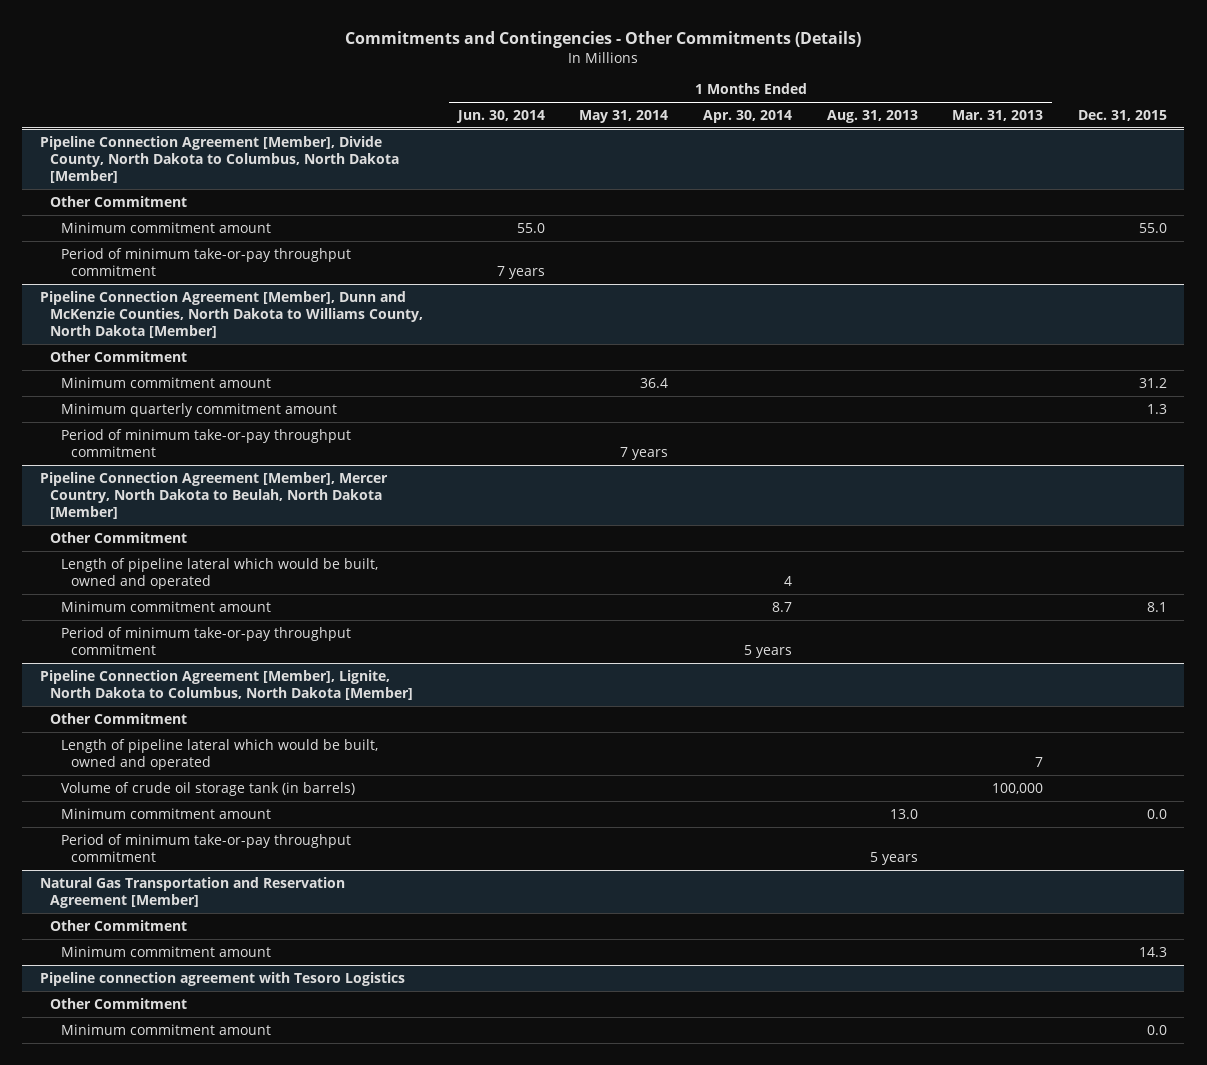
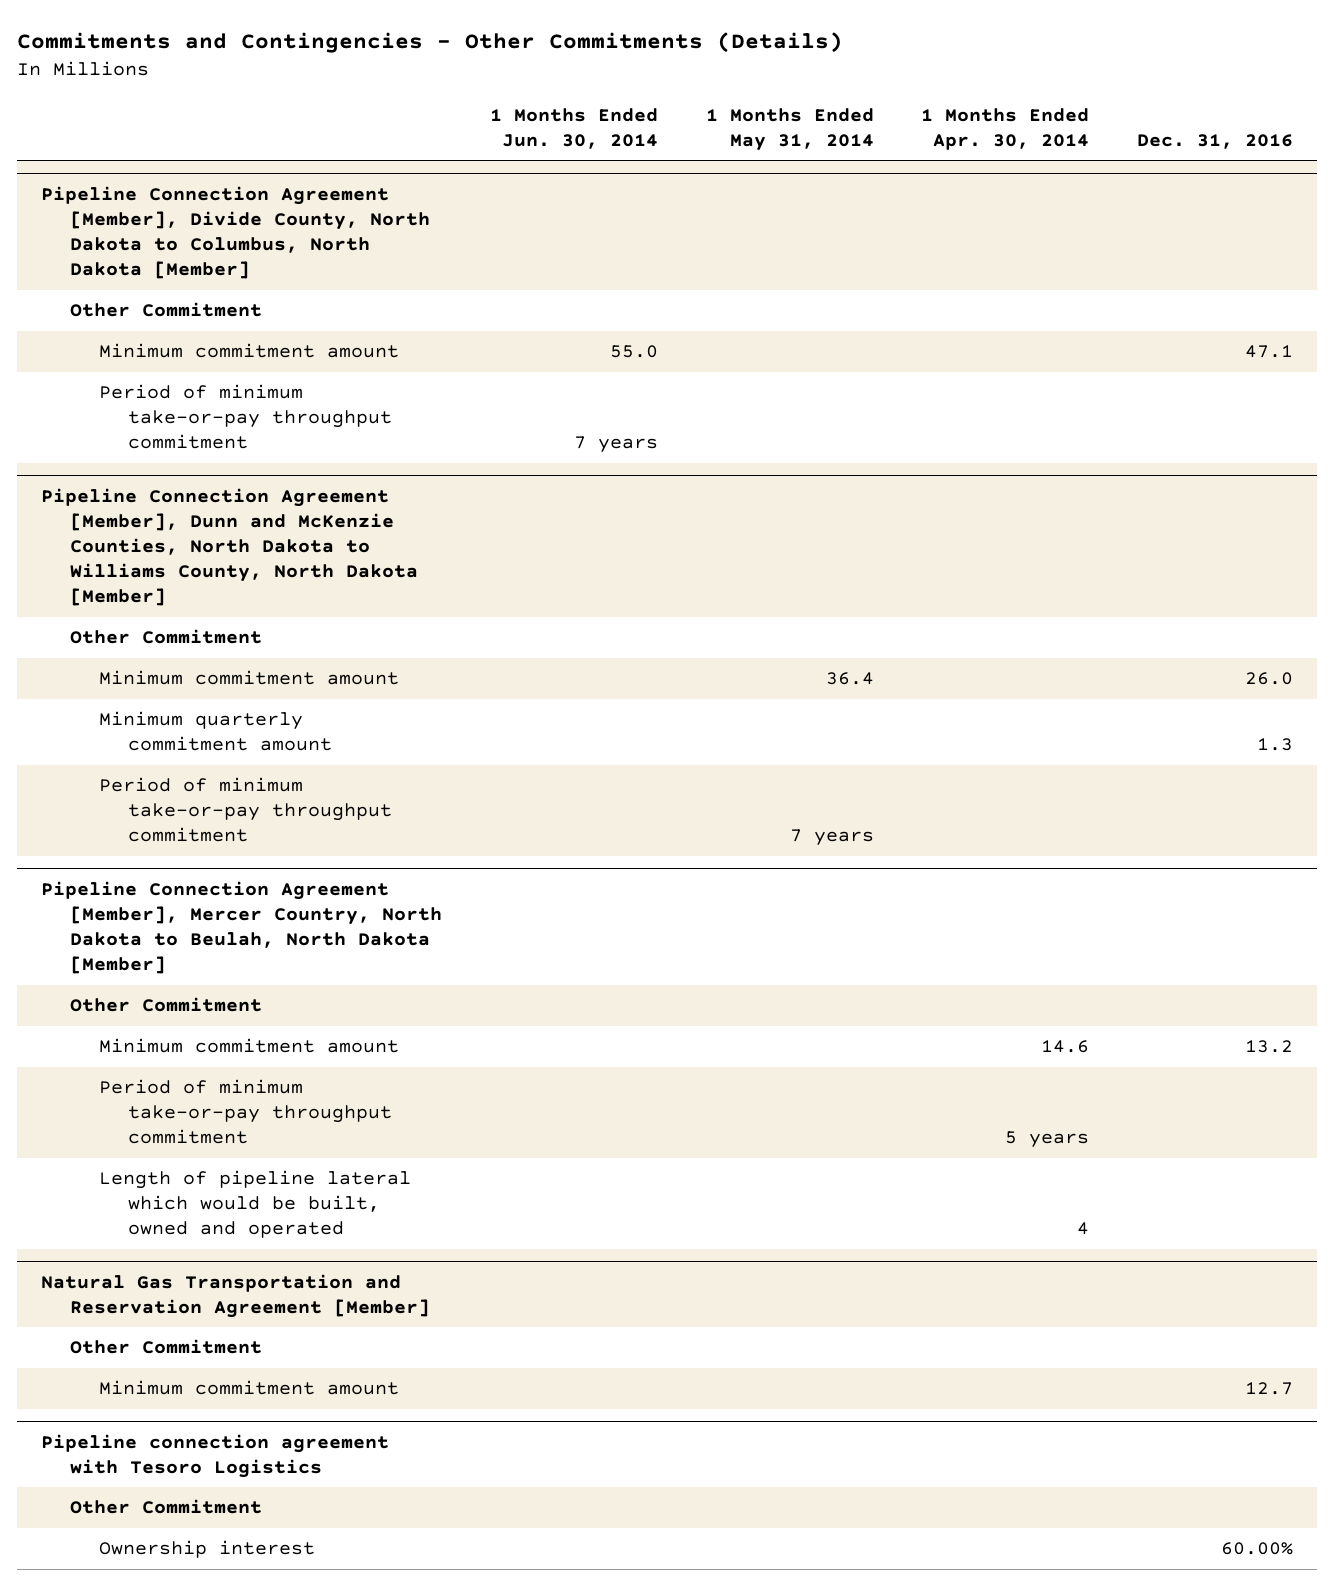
- | 1 Months Ended Jun. 30, 2014 | 1 Months Ended May 31, 2014 | 1 Months Ended Apr. 30, 2014 | 1 Months Ended Aug. 31, 2013 | 1 Months Ended Mar. 31, 2013 | Dec. 31, 2015
+ | 1 Months Ended Jun. 30, 2014 | 1 Months Ended May 31, 2014 | 1 Months Ended Apr. 30, 2014 | Dec. 31, 2016
@ Pipeline Connection Agreement [Member], Mercer Country, North Dakota to Beulah, North Dakota [Member]
- Minimum commitment amount | | | 8.7 | | | 8.1
+ Minimum commitment amount | | | 14.6 | 13.2
- Pipeline Connection Agreement [Member], Lignite, North Dakota to Columbus, North Dakota [Member]
- Other Commitment
- Length of pipeline lateral which would be built, owned and operated | | | | | 7 |
- Volume of crude oil storage tank (in barrels) | | | | | 100,000 |
- Minimum commitment amount | | | | 13.0 | | 0.0
- Period of minimum take-or-pay throughput commitment | | | | 5 years | |
@ Pipeline Connection Agreement [Member], Mercer Country, North Dakota to Beulah, North Dakota [Member]
moved down: Length of pipeline lateral which would be built, owned and operated | | | 4 |
@ Pipeline connection agreement with Tesoro Logistics
- Minimum commitment amount | | | | | | 0.0
+ Ownership interest | | | | 60.00%

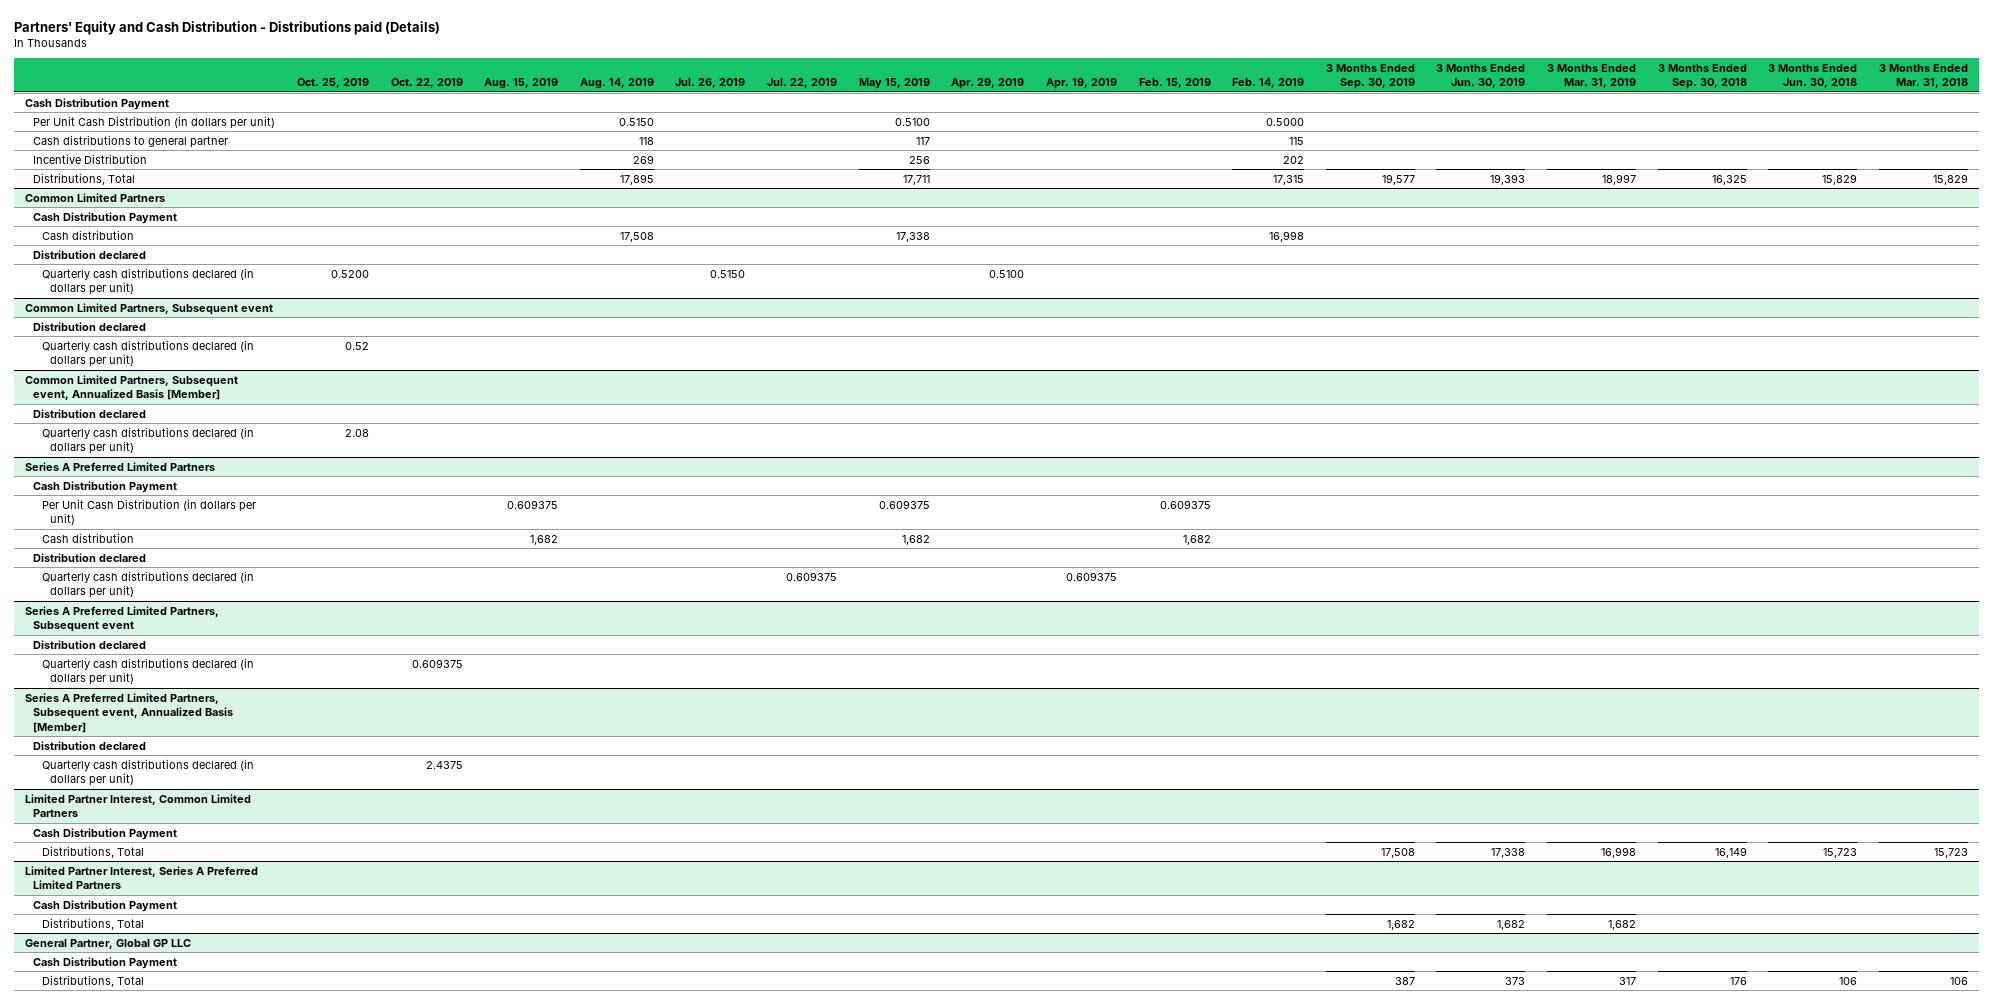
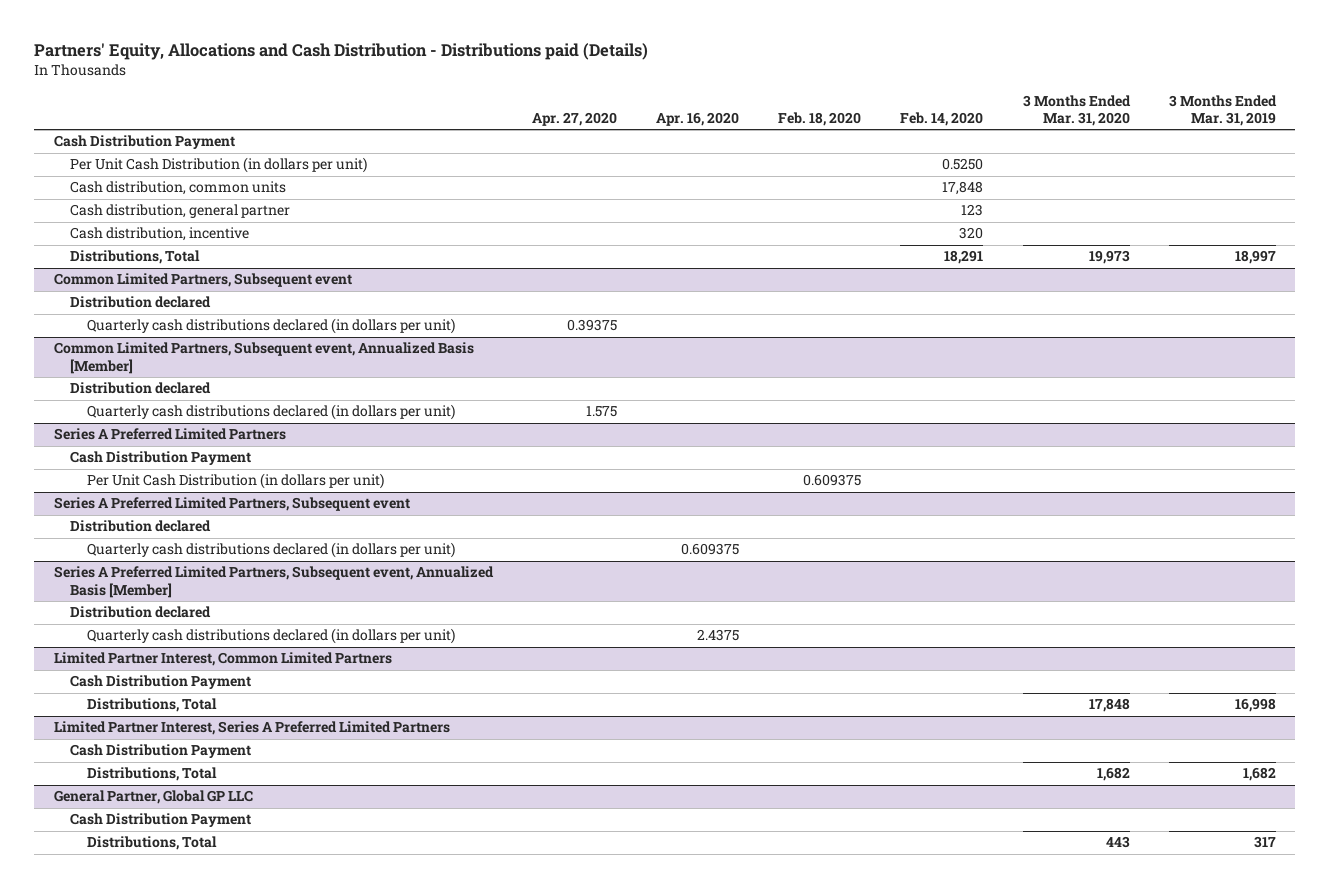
- Partners' Equity and Cash Distribution - Distributions paid (Details)
+ Partners' Equity, Allocations and Cash Distribution - Distributions paid (Details)
- | Oct. 25, 2019 | Oct. 22, 2019 | Aug. 15, 2019 | Aug. 14, 2019 | Jul. 26, 2019 | Jul. 22, 2019 | May 15, 2019 | Apr. 29, 2019 | Apr. 19, 2019 | Feb. 15, 2019 | Feb. 14, 2019 | 3 Months Ended Sep. 30, 2019 | 3 Months Ended Jun. 30, 2019 | 3 Months Ended Mar. 31, 2019 | 3 Months Ended Sep. 30, 2018 | 3 Months Ended Jun. 30, 2018 | 3 Months Ended Mar. 31, 2018
+ | Apr. 27, 2020 | Apr. 16, 2020 | Feb. 18, 2020 | Feb. 14, 2020 | 3 Months Ended Mar. 31, 2020 | 3 Months Ended Mar. 31, 2019
- Cash distributions to general partner | | | | 118 | | | 117 | | | | 115 | | | | | |
- Incentive Distribution | | | | 269 | | | 256 | | | | 202 | | | | | |
+ Cash distribution, common units | | | | 17,848 | |
+ Cash distribution, general partner | | | | 123 | |
+ Cash distribution, incentive | | | | 320 | |
- Common Limited Partners
- Cash Distribution Payment
- Cash distribution | | | | 17,508 | | | 17,338 | | | | 16,998 | | | | | |
- Distribution declared
- Quarterly cash distributions declared (in dollars per unit) | 0.5200 | | | | 0.5150 | | | 0.5100 | | | | | | | | |
@ Series A Preferred Limited Partners
- Cash distribution | | | 1,682 | | | | 1,682 | | | 1,682 | | | | | | |
- Distribution declared
- Quarterly cash distributions declared (in dollars per unit) | | | | | | 0.609375 | | | 0.609375 | | | | | | | |

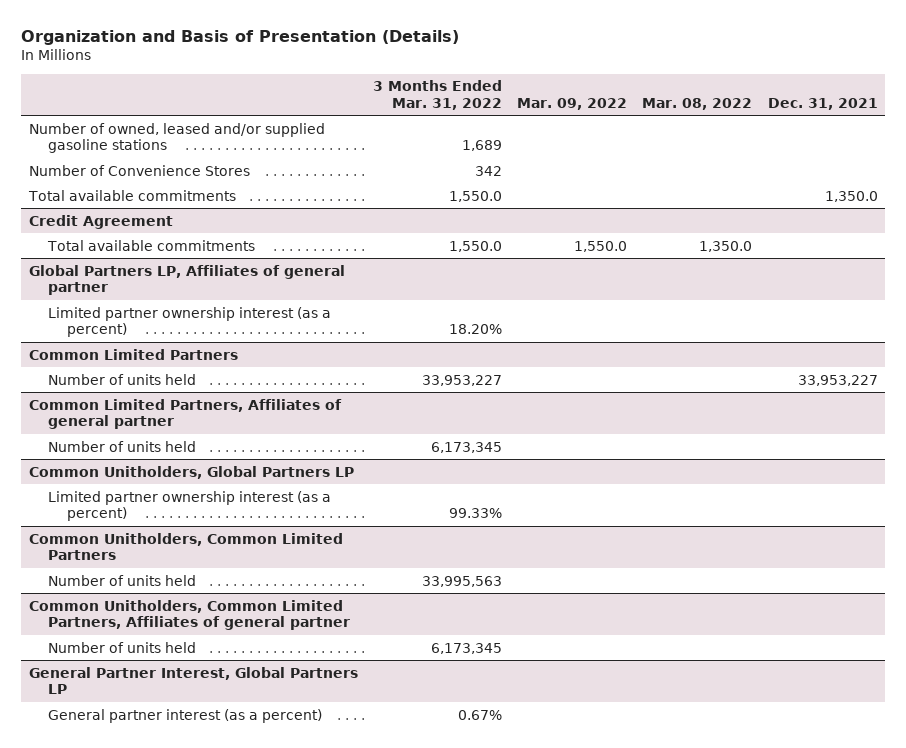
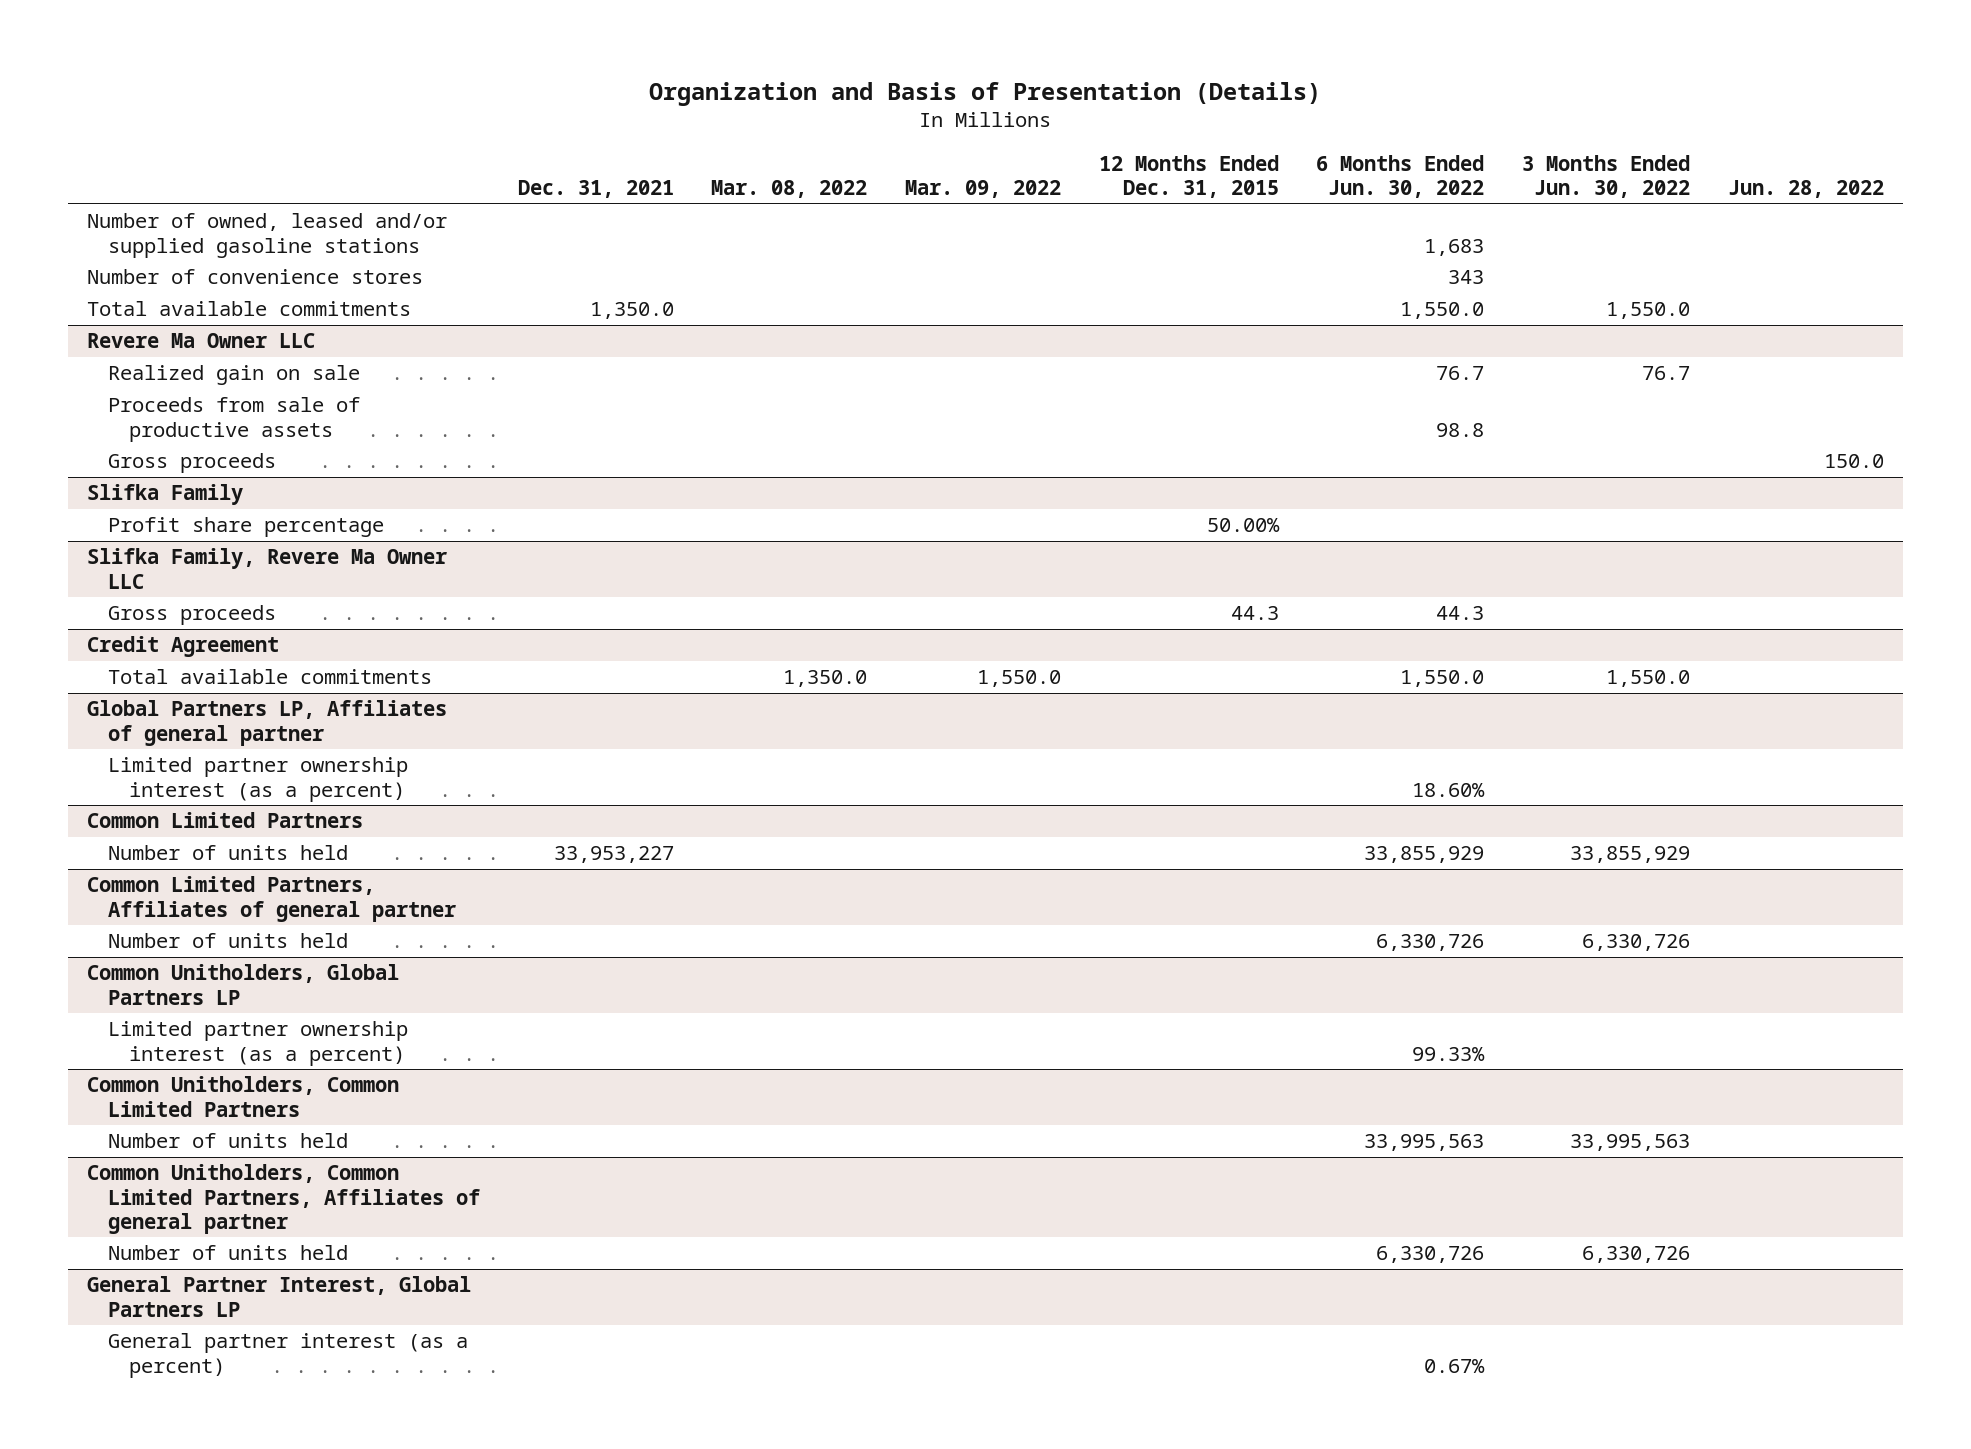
- | 3 Months Ended Mar. 31, 2022 | Mar. 09, 2022 | Mar. 08, 2022 | Dec. 31, 2021
+ | Dec. 31, 2021 | Mar. 08, 2022 | Mar. 09, 2022 | 12 Months Ended Dec. 31, 2015 | 6 Months Ended Jun. 30, 2022 | 3 Months Ended Jun. 30, 2022 | Jun. 28, 2022
- Number of Convenience Stores | 342 | | |
+ Number of convenience stores | | | | | 343 | |
+ Revere Ma Owner LLC
+ Realized gain on sale | | | | | 76.7 | 76.7 |
+ Proceeds from sale of productive assets | | | | | 98.8 | |
+ Gross proceeds | | | | | | | 150.0
+ Slifka Family
+ Profit share percentage | | | | 50.00% | | |
+ Slifka Family, Revere Ma Owner LLC
+ Gross proceeds | | | | 44.3 | 44.3 | |

